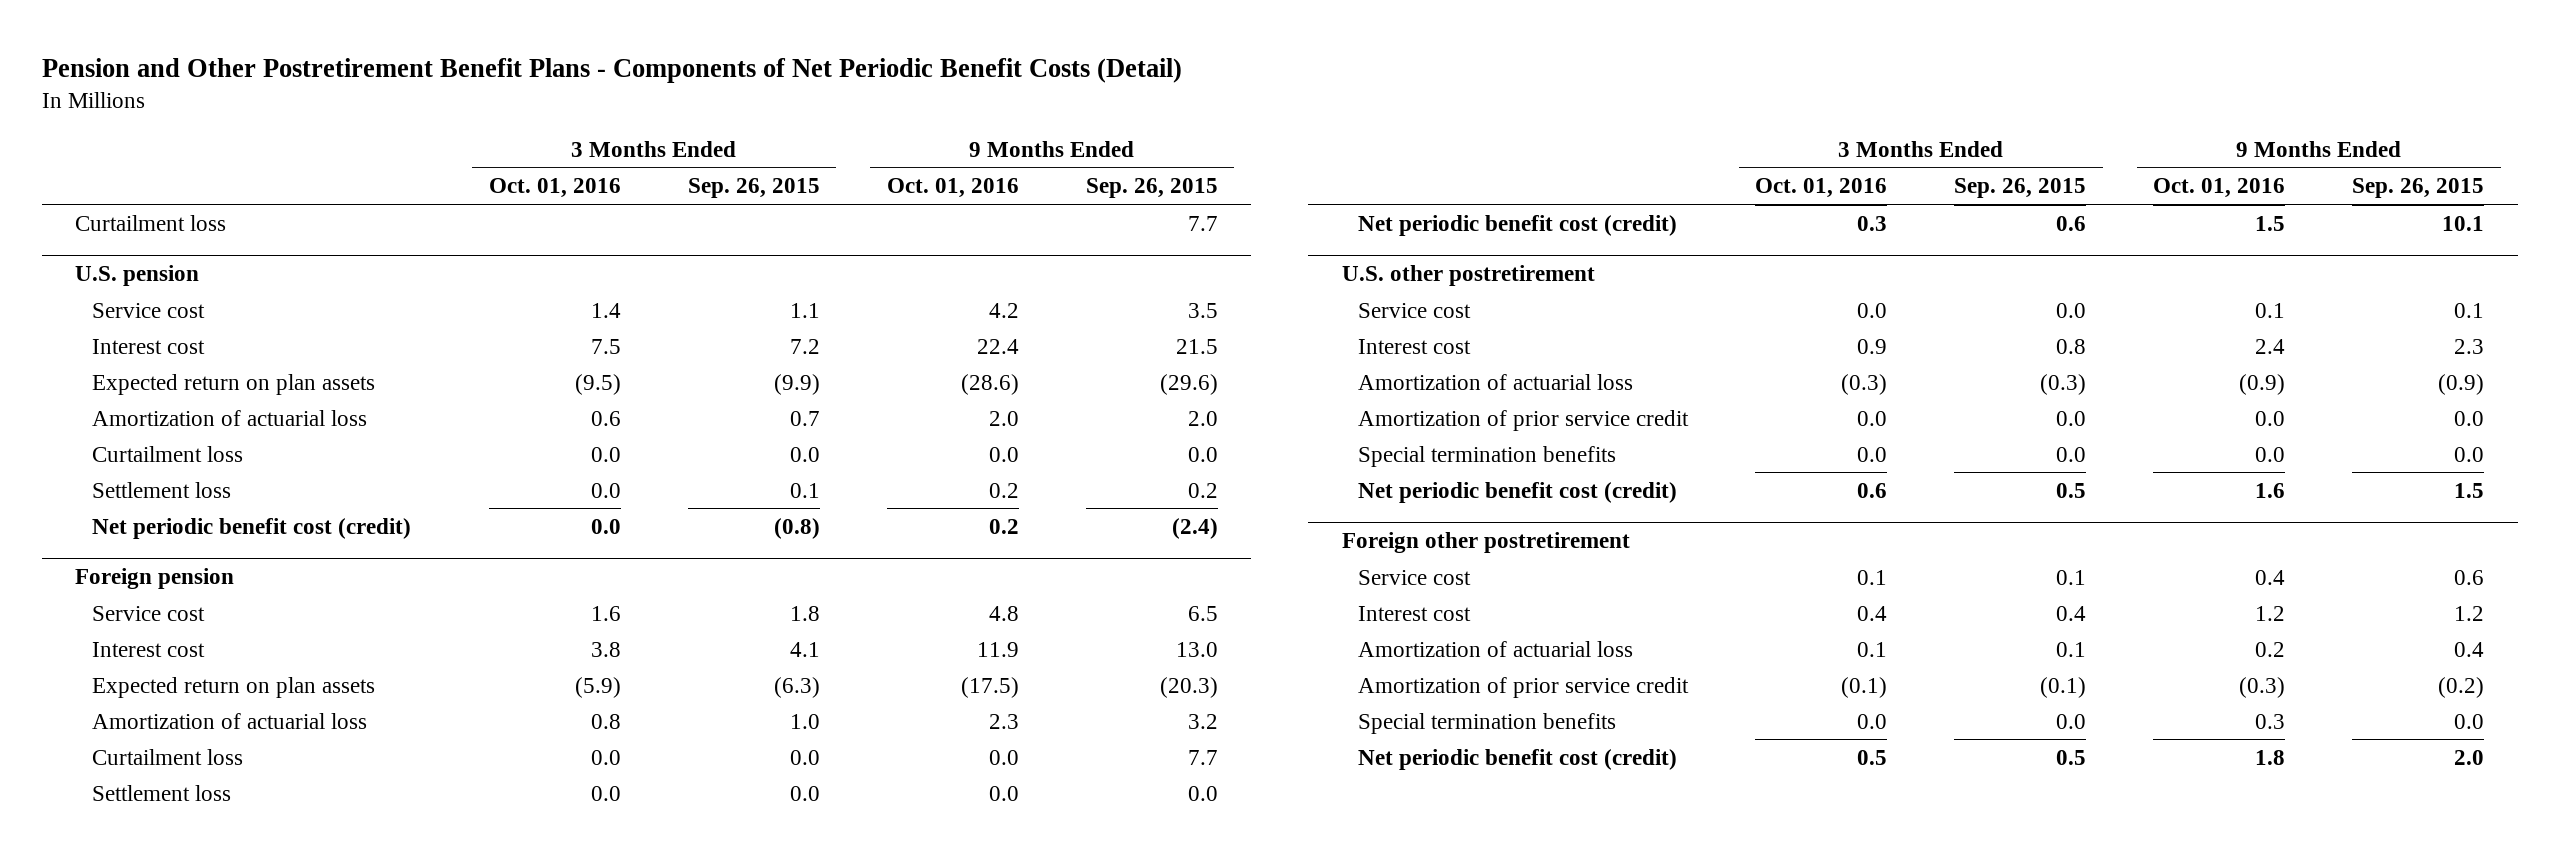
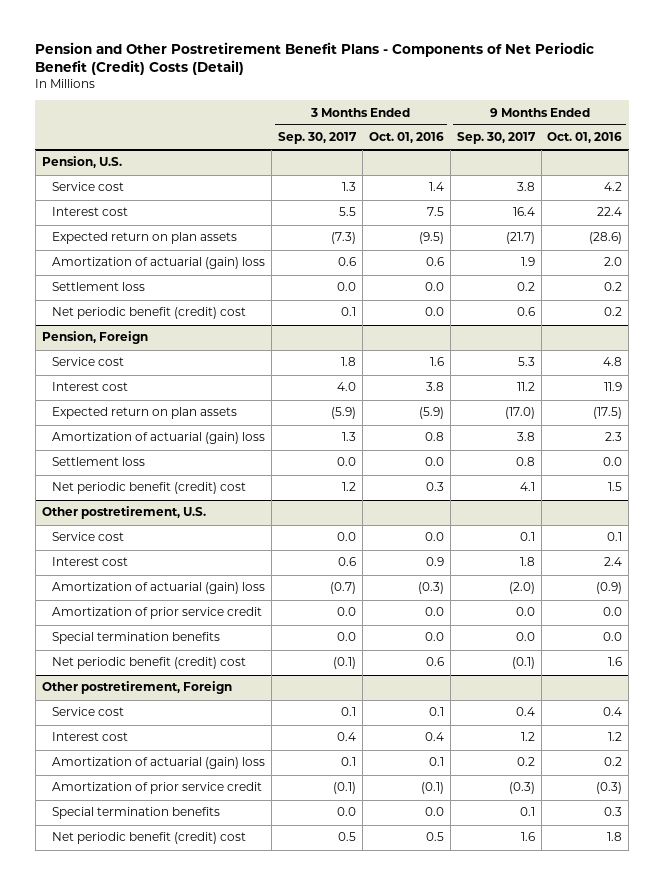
- Pension and Other Postretirement Benefit Plans - Components of Net Periodic Benefit Costs (Detail)
+ Pension and Other Postretirement Benefit Plans - Components of Net Periodic Benefit (Credit) Costs (Detail)
- | 3 Months Ended Oct. 01, 2016 | 3 Months Ended Sep. 26, 2015 | 9 Months Ended Oct. 01, 2016 | 9 Months Ended Sep. 26, 2015
+ | 3 Months Ended Sep. 30, 2017 | 3 Months Ended Oct. 01, 2016 | 9 Months Ended Sep. 30, 2017 | 9 Months Ended Oct. 01, 2016
- Curtailment loss | | | | 7.7
- U.S. pension
+ Pension, U.S.
- Amortization of actuarial loss | 0.6 | 0.7 | 2.0 | 2.0
- Curtailment loss | 0.0 | 0.0 | 0.0 | 0.0
+ Amortization of actuarial (gain) loss | 0.6 | 0.6 | 1.9 | 2.0
- Net periodic benefit cost (credit) | 0.0 | (0.8) | 0.2 | (2.4)
- Foreign pension
+ Net periodic benefit (credit) cost | 0.1 | 0.0 | 0.6 | 0.2
+ Pension, Foreign
- Amortization of actuarial loss | 0.8 | 1.0 | 2.3 | 3.2
- Curtailment loss | 0.0 | 0.0 | 0.0 | 7.7
+ Amortization of actuarial (gain) loss | 1.3 | 0.8 | 3.8 | 2.3
- Net periodic benefit cost (credit) | 0.3 | 0.6 | 1.5 | 10.1
- U.S. other postretirement
+ Net periodic benefit (credit) cost | 1.2 | 0.3 | 4.1 | 1.5
+ Other postretirement, U.S.
- Amortization of actuarial loss | (0.3) | (0.3) | (0.9) | (0.9)
+ Amortization of actuarial (gain) loss | (0.7) | (0.3) | (2.0) | (0.9)
- Net periodic benefit cost (credit) | 0.6 | 0.5 | 1.6 | 1.5
- Foreign other postretirement
+ Net periodic benefit (credit) cost | (0.1) | 0.6 | (0.1) | 1.6
+ Other postretirement, Foreign
- Amortization of actuarial loss | 0.1 | 0.1 | 0.2 | 0.4
+ Amortization of actuarial (gain) loss | 0.1 | 0.1 | 0.2 | 0.2
- Net periodic benefit cost (credit) | 0.5 | 0.5 | 1.8 | 2.0
+ Net periodic benefit (credit) cost | 0.5 | 0.5 | 1.6 | 1.8

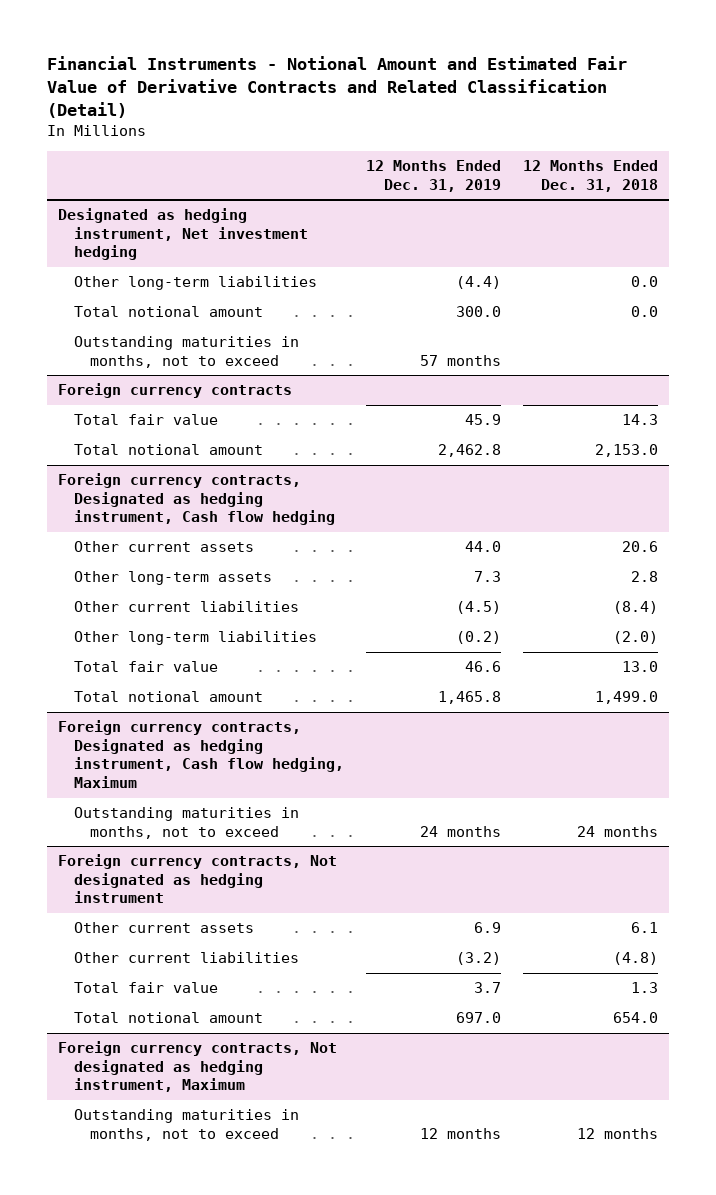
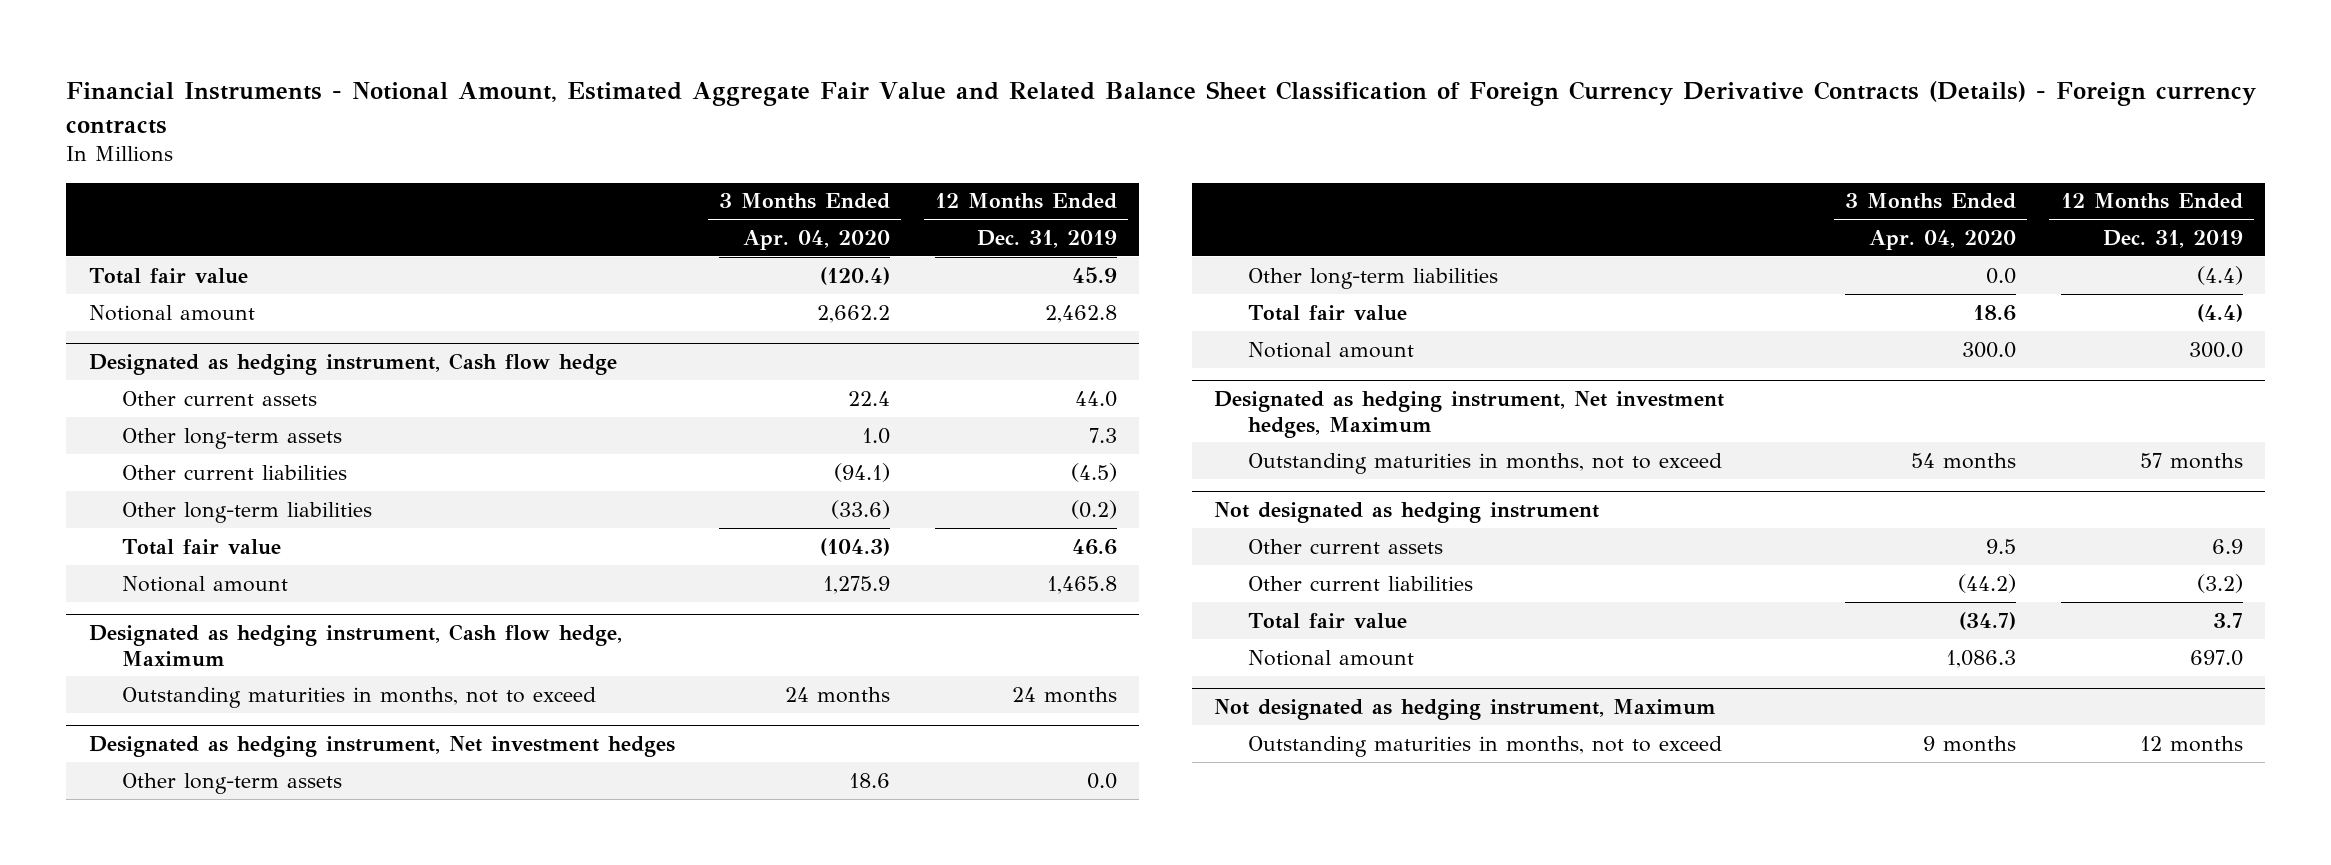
- Financial Instruments - Notional Amount and Estimated Fair Value of Derivative Contracts and Related Classification (Detail)
+ Financial Instruments - Notional Amount, Estimated Aggregate Fair Value and Related Balance Sheet Classification of Foreign Currency Derivative Contracts (Details) - Foreign currency contracts
- | 12 Months Ended Dec. 31, 2019 | 12 Months Ended Dec. 31, 2018
+ | 3 Months Ended Apr. 04, 2020 | 12 Months Ended Dec. 31, 2019
- Designated as hedging instrument, Net investment hedging
- Other long-term liabilities | (4.4) | 0.0
- Total notional amount | 300.0 | 0.0
- Outstanding maturities in months, not to exceed | 57 months |
- Foreign currency contracts
- Total notional amount | 2,462.8 | 2,153.0
- Foreign currency contracts, Designated as hedging instrument, Cash flow hedging
+ Notional amount | 2,662.2 | 2,462.8
+ Designated as hedging instrument, Cash flow hedge
- Total notional amount | 1,465.8 | 1,499.0
- Foreign currency contracts, Designated as hedging instrument, Cash flow hedging, Maximum
+ Notional amount | 1,275.9 | 1,465.8
+ Designated as hedging instrument, Cash flow hedge, Maximum
- Foreign currency contracts, Not designated as hedging instrument
+ Designated as hedging instrument, Net investment hedges
+ Other long-term assets | 18.6 | 0.0
+ Other long-term liabilities | 0.0 | (4.4)
+ Total fair value | 18.6 | (4.4)
+ Notional amount | 300.0 | 300.0
+ Designated as hedging instrument, Net investment hedges, Maximum
+ Outstanding maturities in months, not to exceed | 54 months | 57 months
+ Not designated as hedging instrument
- Total notional amount | 697.0 | 654.0
- Foreign currency contracts, Not designated as hedging instrument, Maximum
+ Notional amount | 1,086.3 | 697.0
+ Not designated as hedging instrument, Maximum

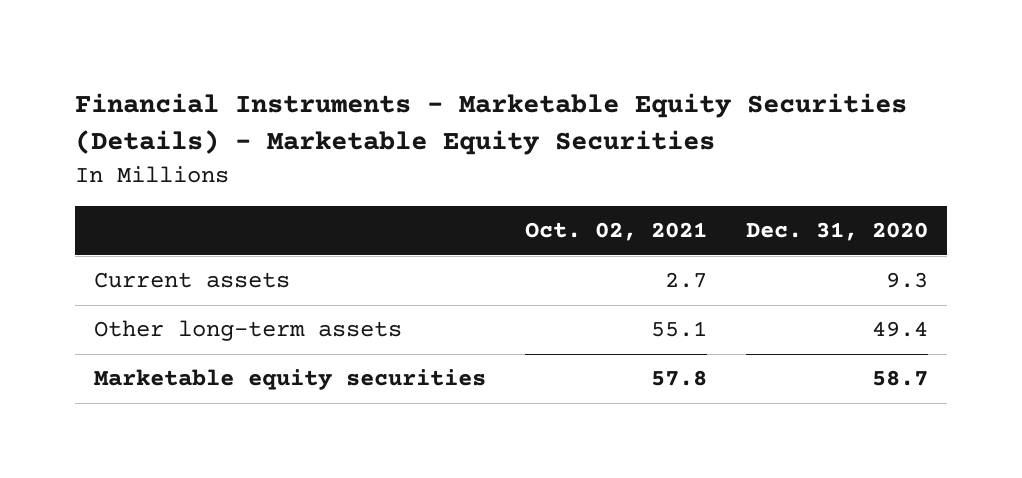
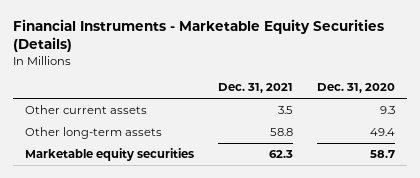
- Financial Instruments - Marketable Equity Securities (Details) - Marketable Equity Securities
+ Financial Instruments - Marketable Equity Securities (Details)
- | Oct. 02, 2021 | Dec. 31, 2020
+ | Dec. 31, 2021 | Dec. 31, 2020
- Current assets | 2.7 | 9.3
+ Other current assets | 3.5 | 9.3

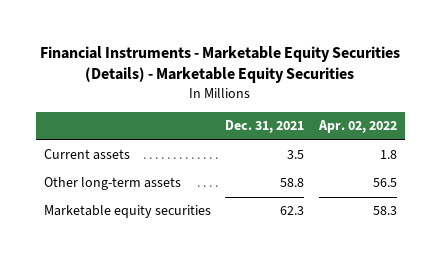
- Financial Instruments - Marketable Equity Securities (Details)
+ Financial Instruments - Marketable Equity Securities (Details) - Marketable Equity Securities
- | Dec. 31, 2021 | Dec. 31, 2020
+ | Dec. 31, 2021 | Apr. 02, 2022
- Other current assets | 3.5 | 9.3
+ Current assets | 3.5 | 1.8

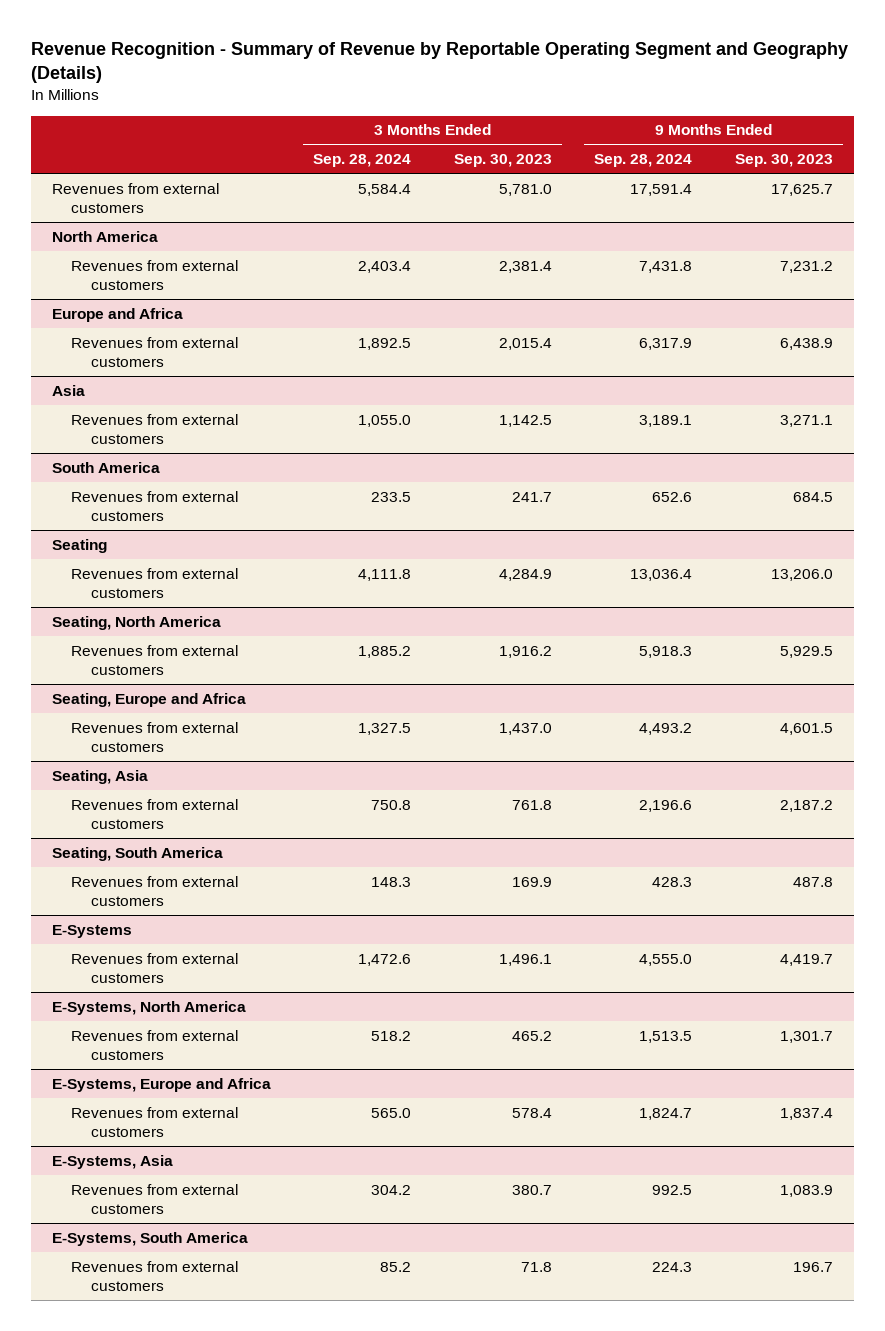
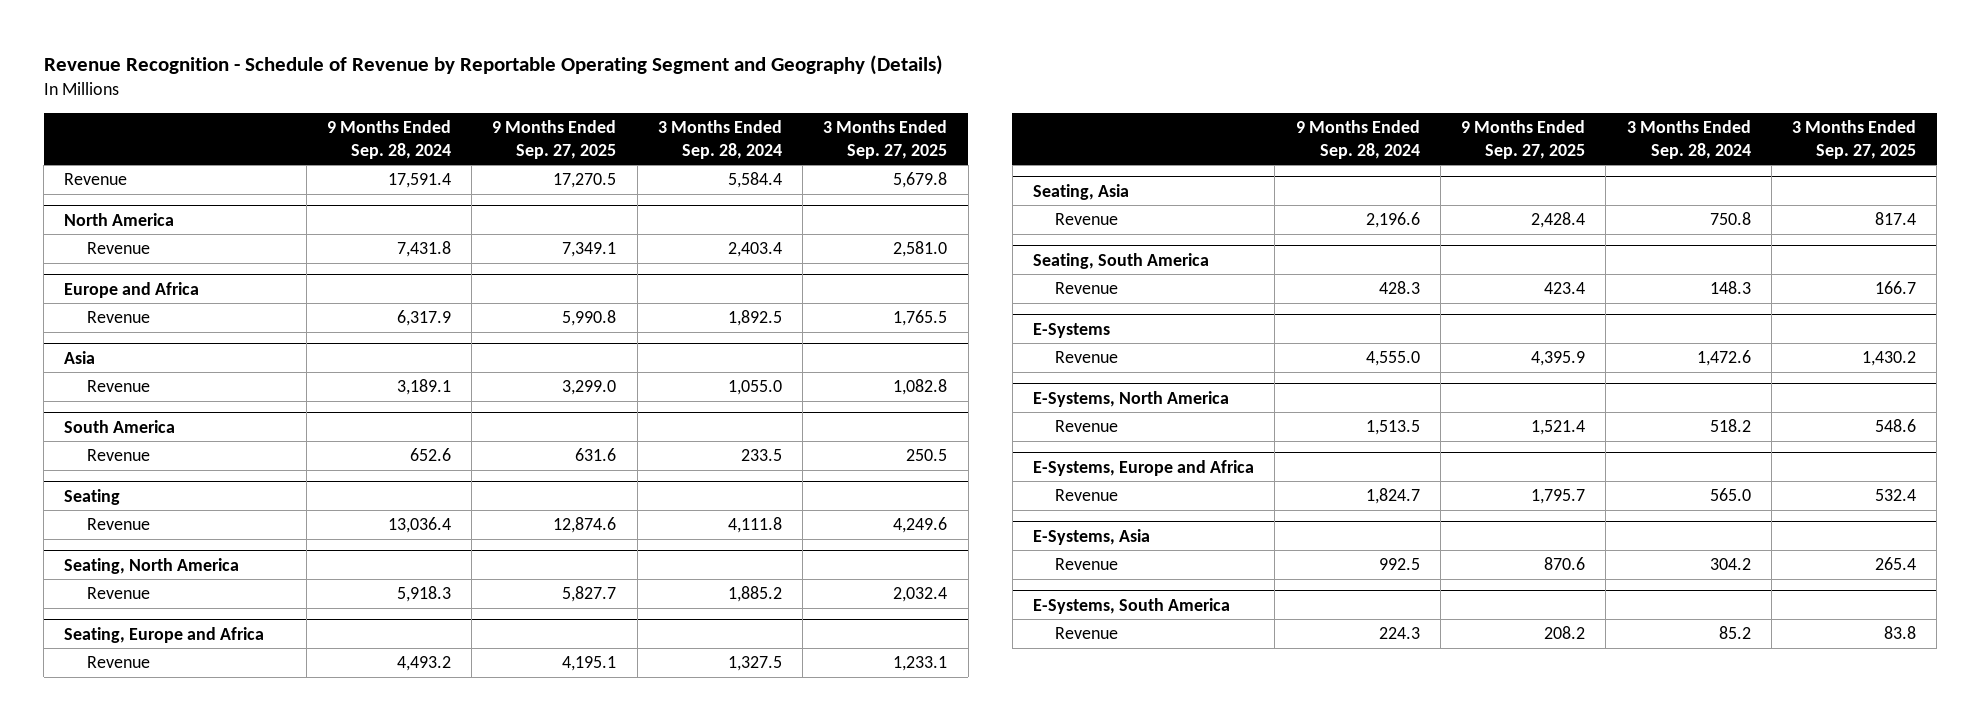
- Revenue Recognition - Summary of Revenue by Reportable Operating Segment and Geography (Details)
+ Revenue Recognition - Schedule of Revenue by Reportable Operating Segment and Geography (Details)
- | 3 Months Ended Sep. 28, 2024 | 3 Months Ended Sep. 30, 2023 | 9 Months Ended Sep. 28, 2024 | 9 Months Ended Sep. 30, 2023
+ | 9 Months Ended Sep. 28, 2024 | 9 Months Ended Sep. 27, 2025 | 3 Months Ended Sep. 28, 2024 | 3 Months Ended Sep. 27, 2025
- Revenues from external customers | 5,584.4 | 5,781.0 | 17,591.4 | 17,625.7
+ Revenue | 17,591.4 | 17,270.5 | 5,584.4 | 5,679.8
@ North America
- Revenues from external customers | 2,403.4 | 2,381.4 | 7,431.8 | 7,231.2
+ Revenue | 7,431.8 | 7,349.1 | 2,403.4 | 2,581.0
@ Europe and Africa
- Revenues from external customers | 1,892.5 | 2,015.4 | 6,317.9 | 6,438.9
+ Revenue | 6,317.9 | 5,990.8 | 1,892.5 | 1,765.5
@ Asia
- Revenues from external customers | 1,055.0 | 1,142.5 | 3,189.1 | 3,271.1
+ Revenue | 3,189.1 | 3,299.0 | 1,055.0 | 1,082.8
@ South America
- Revenues from external customers | 233.5 | 241.7 | 652.6 | 684.5
+ Revenue | 652.6 | 631.6 | 233.5 | 250.5
@ Seating
- Revenues from external customers | 4,111.8 | 4,284.9 | 13,036.4 | 13,206.0
+ Revenue | 13,036.4 | 12,874.6 | 4,111.8 | 4,249.6
@ Seating, North America
- Revenues from external customers | 1,885.2 | 1,916.2 | 5,918.3 | 5,929.5
+ Revenue | 5,918.3 | 5,827.7 | 1,885.2 | 2,032.4
@ Seating, Europe and Africa
- Revenues from external customers | 1,327.5 | 1,437.0 | 4,493.2 | 4,601.5
+ Revenue | 4,493.2 | 4,195.1 | 1,327.5 | 1,233.1
@ Seating, Asia
- Revenues from external customers | 750.8 | 761.8 | 2,196.6 | 2,187.2
+ Revenue | 2,196.6 | 2,428.4 | 750.8 | 817.4
@ Seating, South America
- Revenues from external customers | 148.3 | 169.9 | 428.3 | 487.8
+ Revenue | 428.3 | 423.4 | 148.3 | 166.7
@ E-Systems
- Revenues from external customers | 1,472.6 | 1,496.1 | 4,555.0 | 4,419.7
+ Revenue | 4,555.0 | 4,395.9 | 1,472.6 | 1,430.2
@ E-Systems, North America
- Revenues from external customers | 518.2 | 465.2 | 1,513.5 | 1,301.7
+ Revenue | 1,513.5 | 1,521.4 | 518.2 | 548.6
@ E-Systems, Europe and Africa
- Revenues from external customers | 565.0 | 578.4 | 1,824.7 | 1,837.4
+ Revenue | 1,824.7 | 1,795.7 | 565.0 | 532.4
@ E-Systems, Asia
- Revenues from external customers | 304.2 | 380.7 | 992.5 | 1,083.9
+ Revenue | 992.5 | 870.6 | 304.2 | 265.4
@ E-Systems, South America
- Revenues from external customers | 85.2 | 71.8 | 224.3 | 196.7
+ Revenue | 224.3 | 208.2 | 85.2 | 83.8

